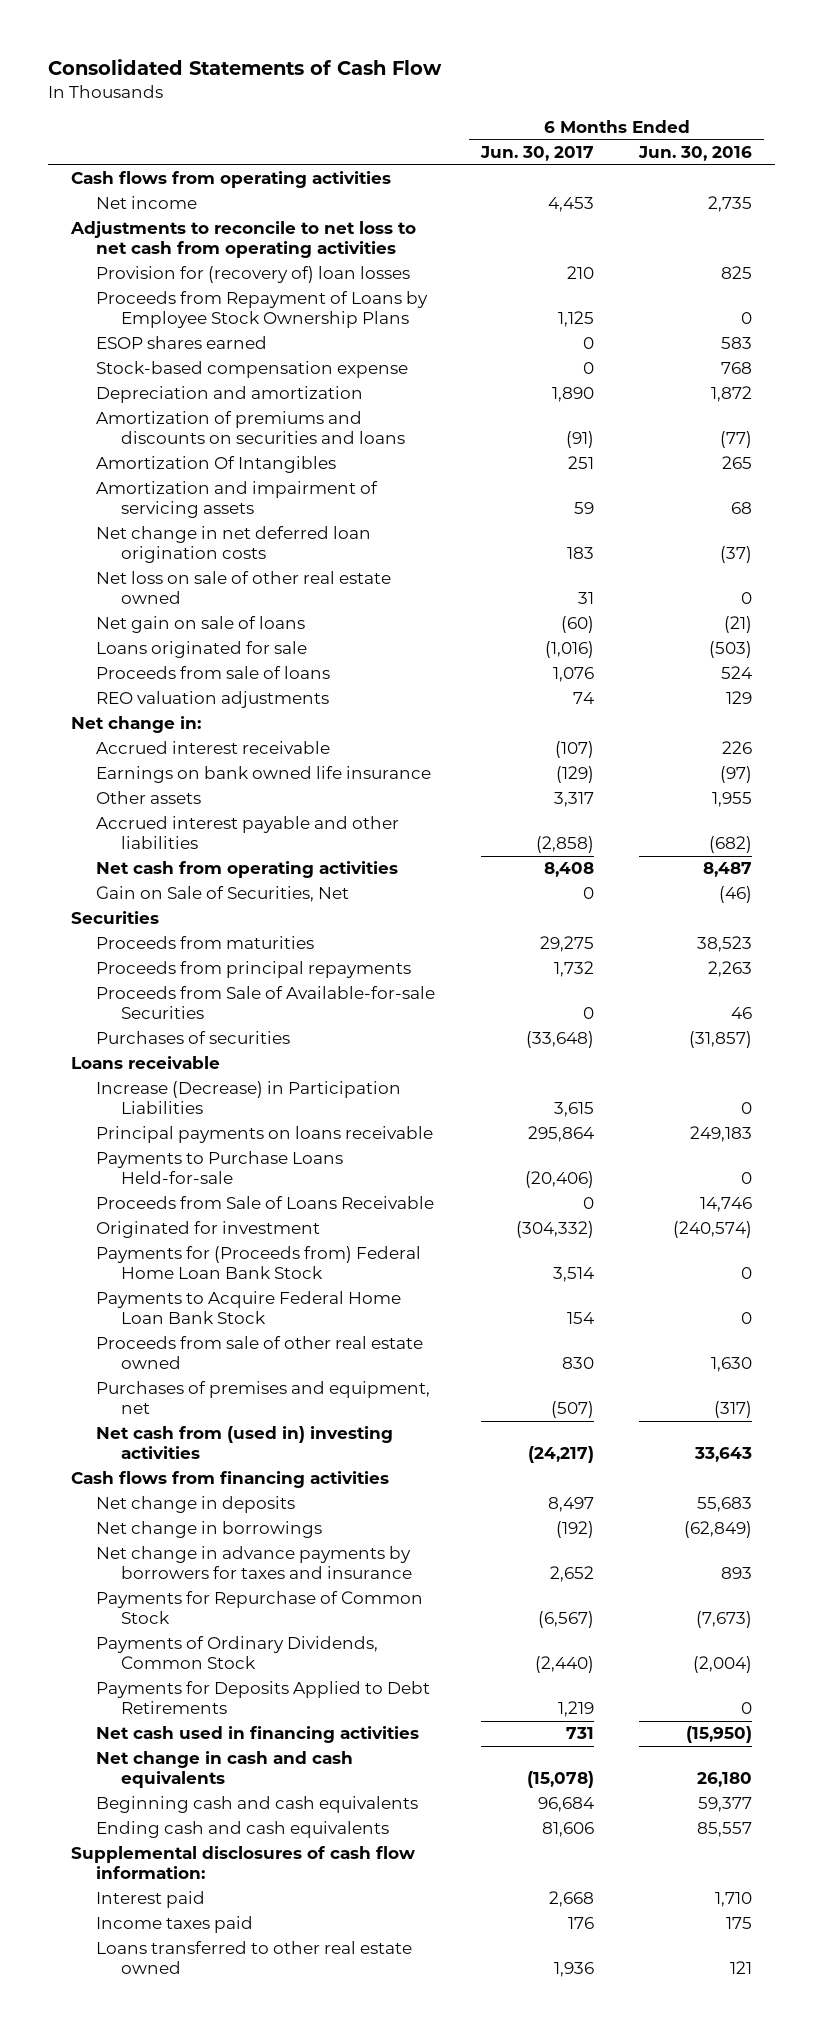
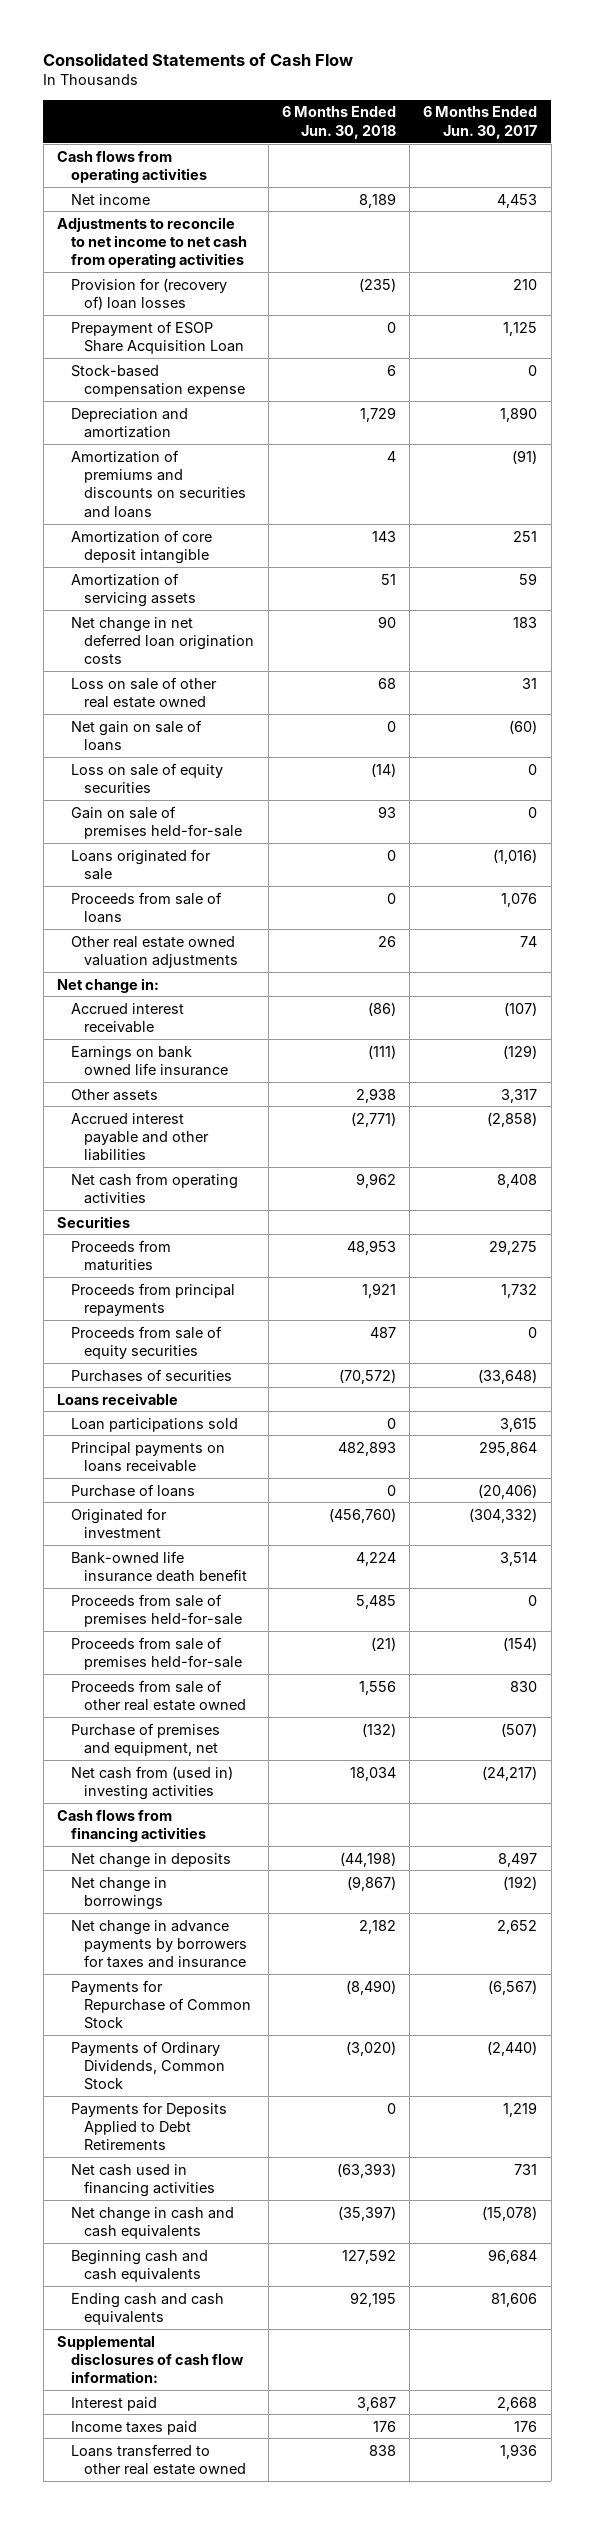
- | 6 Months Ended Jun. 30, 2017 | 6 Months Ended Jun. 30, 2016
+ | 6 Months Ended Jun. 30, 2018 | 6 Months Ended Jun. 30, 2017
- Adjustments to reconcile to net loss to net cash from operating activities
+ Adjustments to reconcile to net income to net cash from operating activities
- Proceeds from Repayment of Loans by Employee Stock Ownership Plans | 1,125 | 0
- ESOP shares earned | 0 | 583
+ Prepayment of ESOP Share Acquisition Loan | 0 | 1,125
- Amortization Of Intangibles | 251 | 265
- Amortization and impairment of servicing assets | 59 | 68
+ Amortization of core deposit intangible | 143 | 251
+ Amortization of servicing assets | 51 | 59
- Net loss on sale of other real estate owned | 31 | 0
+ Loss on sale of other real estate owned | 68 | 31
+ Loss on sale of equity securities | (14) | 0
+ Gain on sale of premises held-for-sale | 93 | 0
- REO valuation adjustments | 74 | 129
+ Other real estate owned valuation adjustments | 26 | 74
- Gain on Sale of Securities, Net | 0 | (46)
- Proceeds from Sale of Available-for-sale Securities | 0 | 46
+ Proceeds from sale of equity securities | 487 | 0
- Increase (Decrease) in Participation Liabilities | 3,615 | 0
+ Loan participations sold | 0 | 3,615
- Payments to Purchase Loans Held-for-sale | (20,406) | 0
- Proceeds from Sale of Loans Receivable | 0 | 14,746
+ Purchase of loans | 0 | (20,406)
- Payments for (Proceeds from) Federal Home Loan Bank Stock | 3,514 | 0
- Payments to Acquire Federal Home Loan Bank Stock | 154 | 0
+ Bank-owned life insurance death benefit | 4,224 | 3,514
+ Proceeds from sale of premises held-for-sale | 5,485 | 0
+ Proceeds from sale of premises held-for-sale | (21) | (154)
- Purchases of premises and equipment, net | (507) | (317)
+ Purchase of premises and equipment, net | (132) | (507)

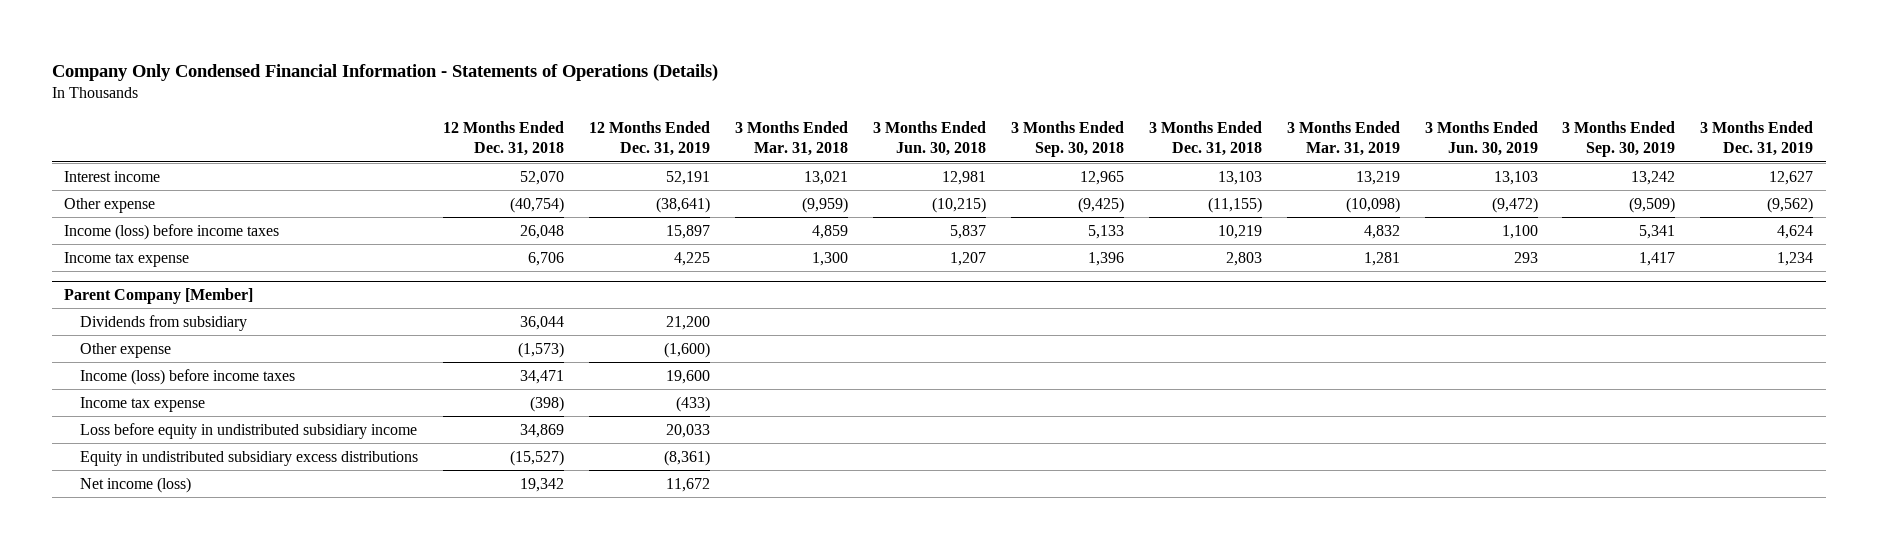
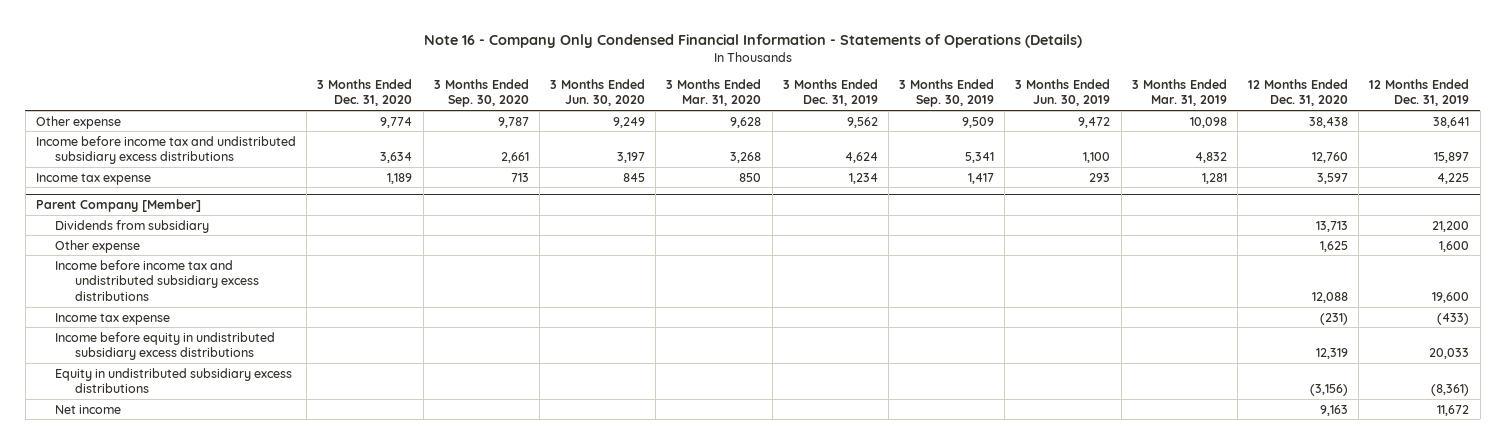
- Company Only Condensed Financial Information - Statements of Operations (Details)
+ Note 16 - Company Only Condensed Financial Information - Statements of Operations (Details)
- | 12 Months Ended Dec. 31, 2018 | 12 Months Ended Dec. 31, 2019 | 3 Months Ended Mar. 31, 2018 | 3 Months Ended Jun. 30, 2018 | 3 Months Ended Sep. 30, 2018 | 3 Months Ended Dec. 31, 2018 | 3 Months Ended Mar. 31, 2019 | 3 Months Ended Jun. 30, 2019 | 3 Months Ended Sep. 30, 2019 | 3 Months Ended Dec. 31, 2019
+ | 3 Months Ended Dec. 31, 2020 | 3 Months Ended Sep. 30, 2020 | 3 Months Ended Jun. 30, 2020 | 3 Months Ended Mar. 31, 2020 | 3 Months Ended Dec. 31, 2019 | 3 Months Ended Sep. 30, 2019 | 3 Months Ended Jun. 30, 2019 | 3 Months Ended Mar. 31, 2019 | 12 Months Ended Dec. 31, 2020 | 12 Months Ended Dec. 31, 2019
- Interest income | 52,070 | 52,191 | 13,021 | 12,981 | 12,965 | 13,103 | 13,219 | 13,103 | 13,242 | 12,627
- Other expense | (40,754) | (38,641) | (9,959) | (10,215) | (9,425) | (11,155) | (10,098) | (9,472) | (9,509) | (9,562)
- Income (loss) before income taxes | 26,048 | 15,897 | 4,859 | 5,837 | 5,133 | 10,219 | 4,832 | 1,100 | 5,341 | 4,624
+ Other expense | 9,774 | 9,787 | 9,249 | 9,628 | 9,562 | 9,509 | 9,472 | 10,098 | 38,438 | 38,641
+ Income before income tax and undistributed subsidiary excess distributions | 3,634 | 2,661 | 3,197 | 3,268 | 4,624 | 5,341 | 1,100 | 4,832 | 12,760 | 15,897
@ Parent Company [Member]
- Other expense | (1,573) | (1,600) | | | | | | | |
- Income (loss) before income taxes | 34,471 | 19,600 | | | | | | | |
+ Other expense | | | | | | | | | 1,625 | 1,600
+ Income before income tax and undistributed subsidiary excess distributions | | | | | | | | | 12,088 | 19,600
- Loss before equity in undistributed subsidiary income | 34,869 | 20,033 | | | | | | | |
+ Income before equity in undistributed subsidiary excess distributions | | | | | | | | | 12,319 | 20,033
- Net income (loss) | 19,342 | 11,672 | | | | | | | |
+ Net income | | | | | | | | | 9,163 | 11,672

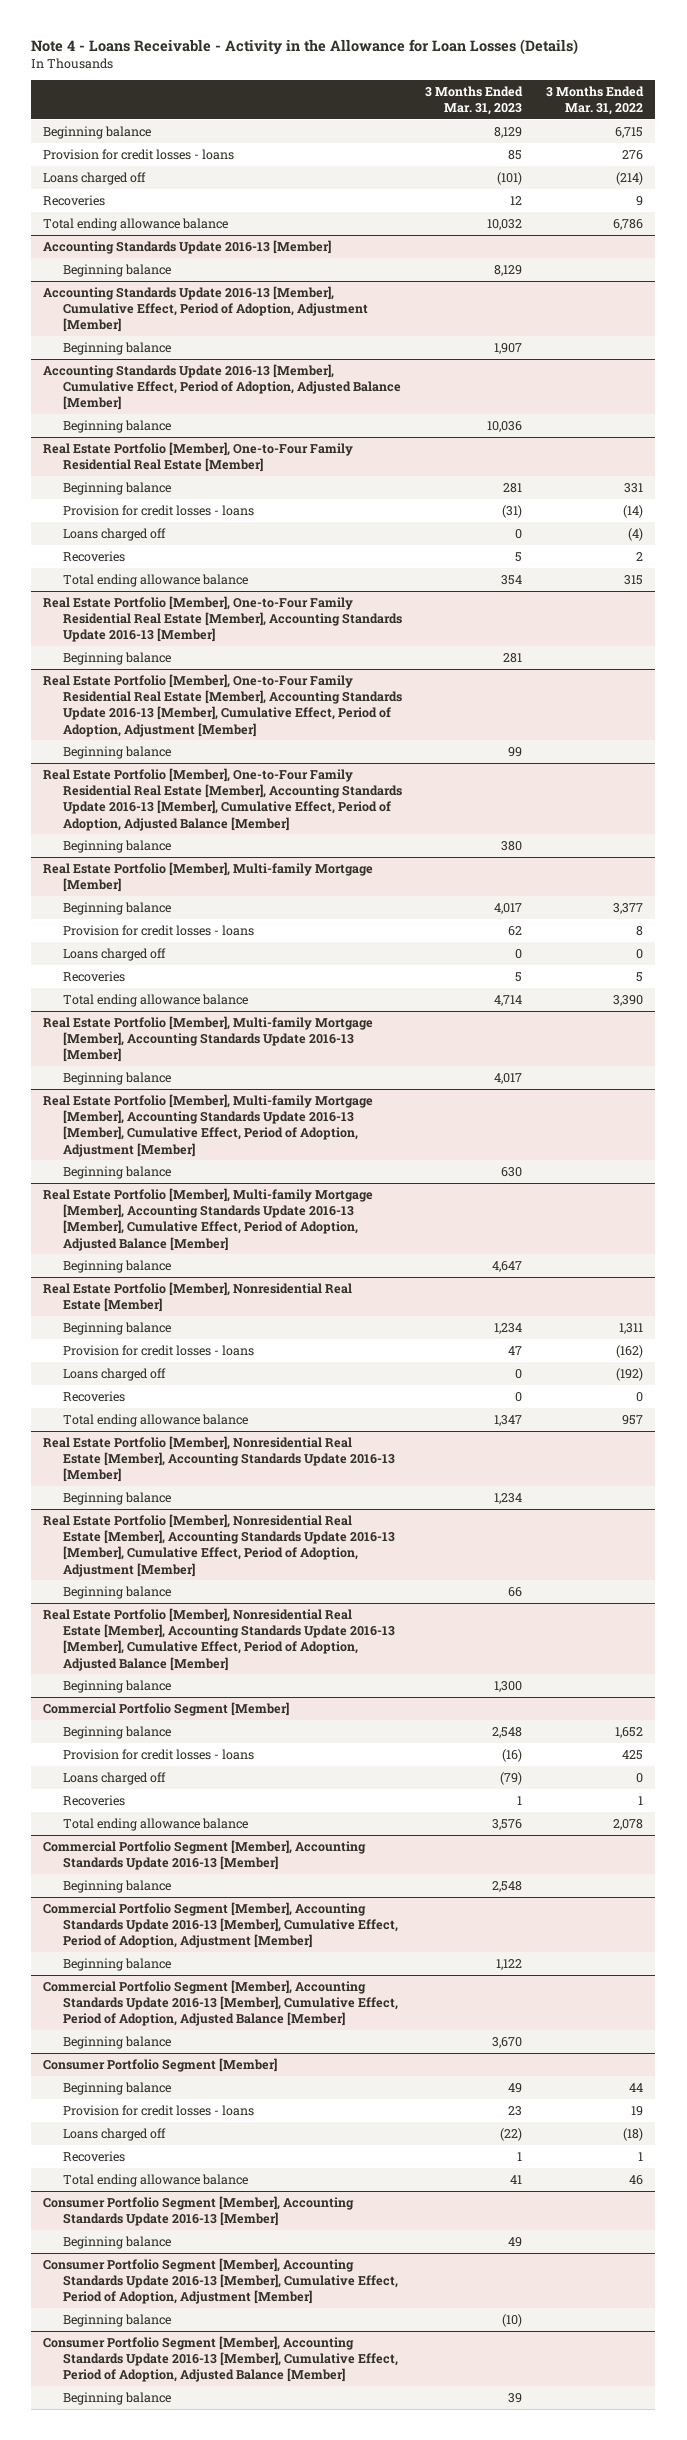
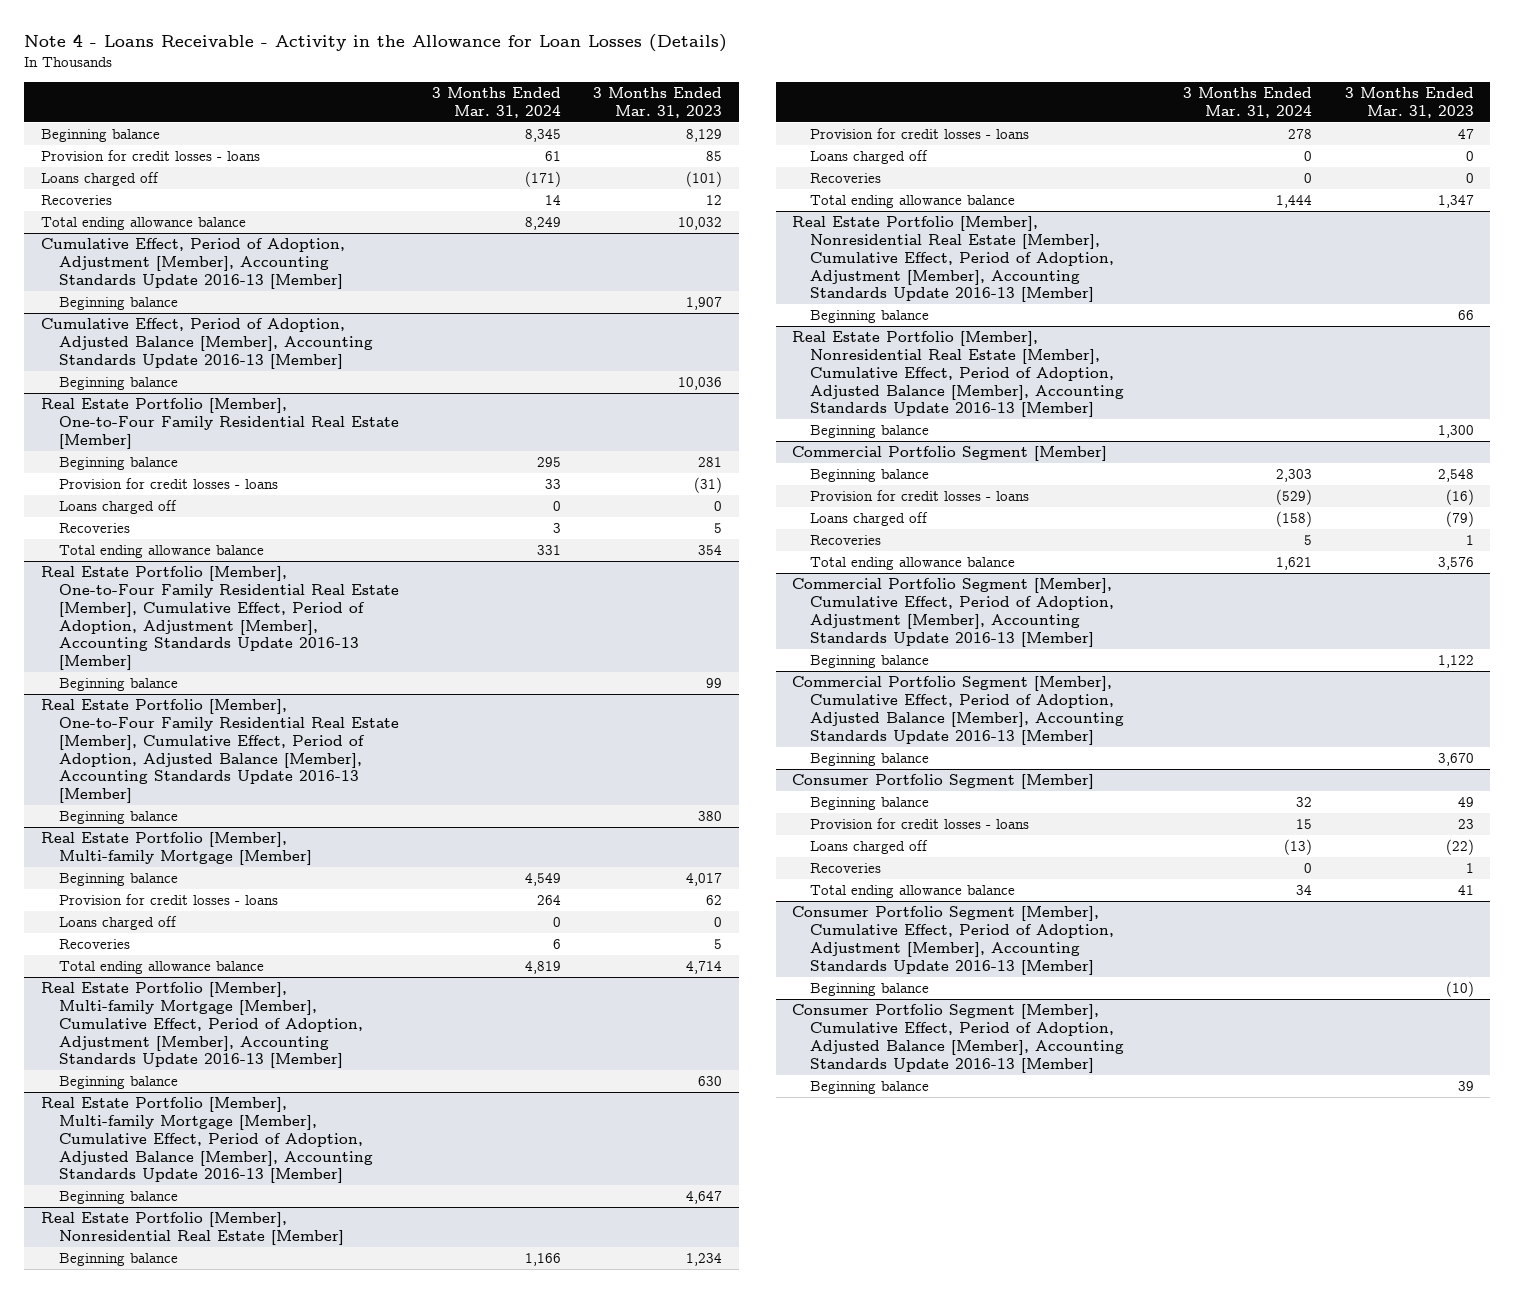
- | 3 Months Ended Mar. 31, 2023 | 3 Months Ended Mar. 31, 2022
+ | 3 Months Ended Mar. 31, 2024 | 3 Months Ended Mar. 31, 2023
- Accounting Standards Update 2016-13 [Member]
- Beginning balance | 8,129 |
- Accounting Standards Update 2016-13 [Member], Cumulative Effect, Period of Adoption, Adjustment [Member]
+ Cumulative Effect, Period of Adoption, Adjustment [Member], Accounting Standards Update 2016-13 [Member]
- Accounting Standards Update 2016-13 [Member], Cumulative Effect, Period of Adoption, Adjusted Balance [Member]
+ Cumulative Effect, Period of Adoption, Adjusted Balance [Member], Accounting Standards Update 2016-13 [Member]
- Real Estate Portfolio [Member], One-to-Four Family Residential Real Estate [Member], Accounting Standards Update 2016-13 [Member]
- Beginning balance | 281 |
- Real Estate Portfolio [Member], One-to-Four Family Residential Real Estate [Member], Accounting Standards Update 2016-13 [Member], Cumulative Effect, Period of Adoption, Adjustment [Member]
+ Real Estate Portfolio [Member], One-to-Four Family Residential Real Estate [Member], Cumulative Effect, Period of Adoption, Adjustment [Member], Accounting Standards Update 2016-13 [Member]
- Real Estate Portfolio [Member], One-to-Four Family Residential Real Estate [Member], Accounting Standards Update 2016-13 [Member], Cumulative Effect, Period of Adoption, Adjusted Balance [Member]
+ Real Estate Portfolio [Member], One-to-Four Family Residential Real Estate [Member], Cumulative Effect, Period of Adoption, Adjusted Balance [Member], Accounting Standards Update 2016-13 [Member]
- Real Estate Portfolio [Member], Multi-family Mortgage [Member], Accounting Standards Update 2016-13 [Member]
- Beginning balance | 4,017 |
- Real Estate Portfolio [Member], Multi-family Mortgage [Member], Accounting Standards Update 2016-13 [Member], Cumulative Effect, Period of Adoption, Adjustment [Member]
+ Real Estate Portfolio [Member], Multi-family Mortgage [Member], Cumulative Effect, Period of Adoption, Adjustment [Member], Accounting Standards Update 2016-13 [Member]
- Real Estate Portfolio [Member], Multi-family Mortgage [Member], Accounting Standards Update 2016-13 [Member], Cumulative Effect, Period of Adoption, Adjusted Balance [Member]
+ Real Estate Portfolio [Member], Multi-family Mortgage [Member], Cumulative Effect, Period of Adoption, Adjusted Balance [Member], Accounting Standards Update 2016-13 [Member]
- Real Estate Portfolio [Member], Nonresidential Real Estate [Member], Accounting Standards Update 2016-13 [Member]
- Beginning balance | 1,234 |
- Real Estate Portfolio [Member], Nonresidential Real Estate [Member], Accounting Standards Update 2016-13 [Member], Cumulative Effect, Period of Adoption, Adjustment [Member]
+ Real Estate Portfolio [Member], Nonresidential Real Estate [Member], Cumulative Effect, Period of Adoption, Adjustment [Member], Accounting Standards Update 2016-13 [Member]
- Real Estate Portfolio [Member], Nonresidential Real Estate [Member], Accounting Standards Update 2016-13 [Member], Cumulative Effect, Period of Adoption, Adjusted Balance [Member]
+ Real Estate Portfolio [Member], Nonresidential Real Estate [Member], Cumulative Effect, Period of Adoption, Adjusted Balance [Member], Accounting Standards Update 2016-13 [Member]
- Commercial Portfolio Segment [Member], Accounting Standards Update 2016-13 [Member]
- Beginning balance | 2,548 |
- Commercial Portfolio Segment [Member], Accounting Standards Update 2016-13 [Member], Cumulative Effect, Period of Adoption, Adjustment [Member]
+ Commercial Portfolio Segment [Member], Cumulative Effect, Period of Adoption, Adjustment [Member], Accounting Standards Update 2016-13 [Member]
- Commercial Portfolio Segment [Member], Accounting Standards Update 2016-13 [Member], Cumulative Effect, Period of Adoption, Adjusted Balance [Member]
+ Commercial Portfolio Segment [Member], Cumulative Effect, Period of Adoption, Adjusted Balance [Member], Accounting Standards Update 2016-13 [Member]
- Consumer Portfolio Segment [Member], Accounting Standards Update 2016-13 [Member]
- Beginning balance | 49 |
- Consumer Portfolio Segment [Member], Accounting Standards Update 2016-13 [Member], Cumulative Effect, Period of Adoption, Adjustment [Member]
+ Consumer Portfolio Segment [Member], Cumulative Effect, Period of Adoption, Adjustment [Member], Accounting Standards Update 2016-13 [Member]
- Consumer Portfolio Segment [Member], Accounting Standards Update 2016-13 [Member], Cumulative Effect, Period of Adoption, Adjusted Balance [Member]
+ Consumer Portfolio Segment [Member], Cumulative Effect, Period of Adoption, Adjusted Balance [Member], Accounting Standards Update 2016-13 [Member]

